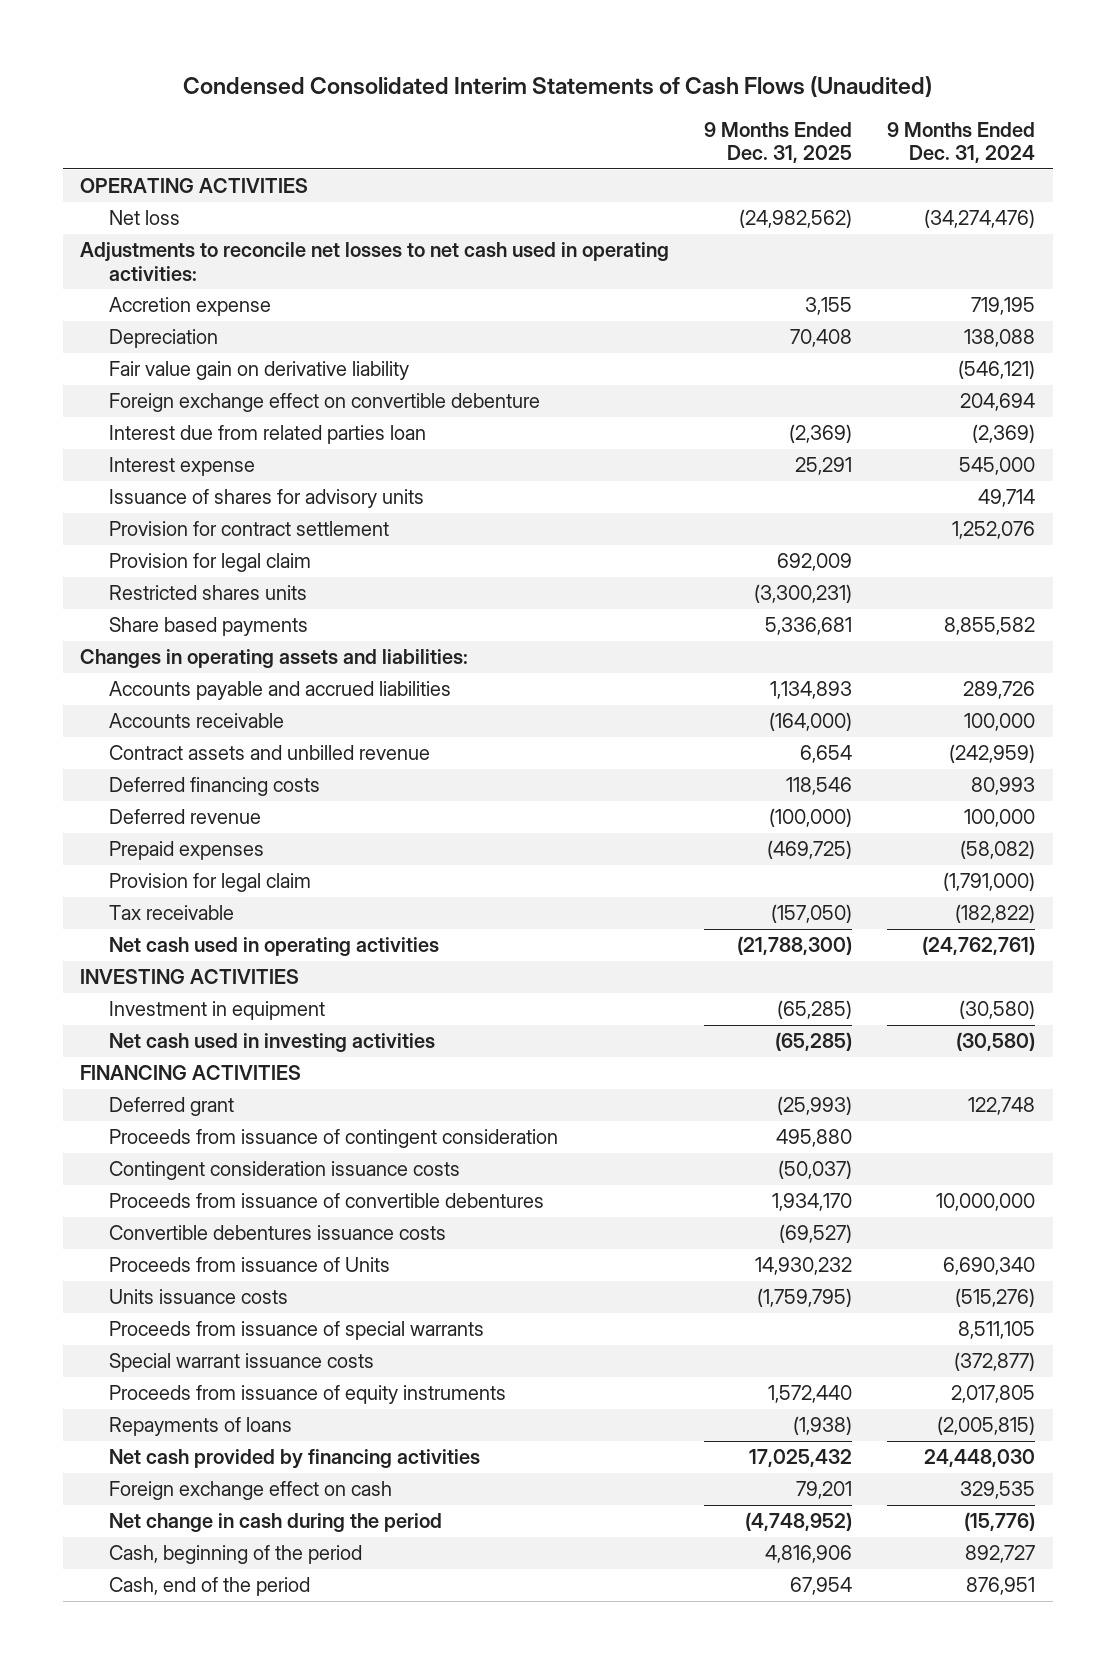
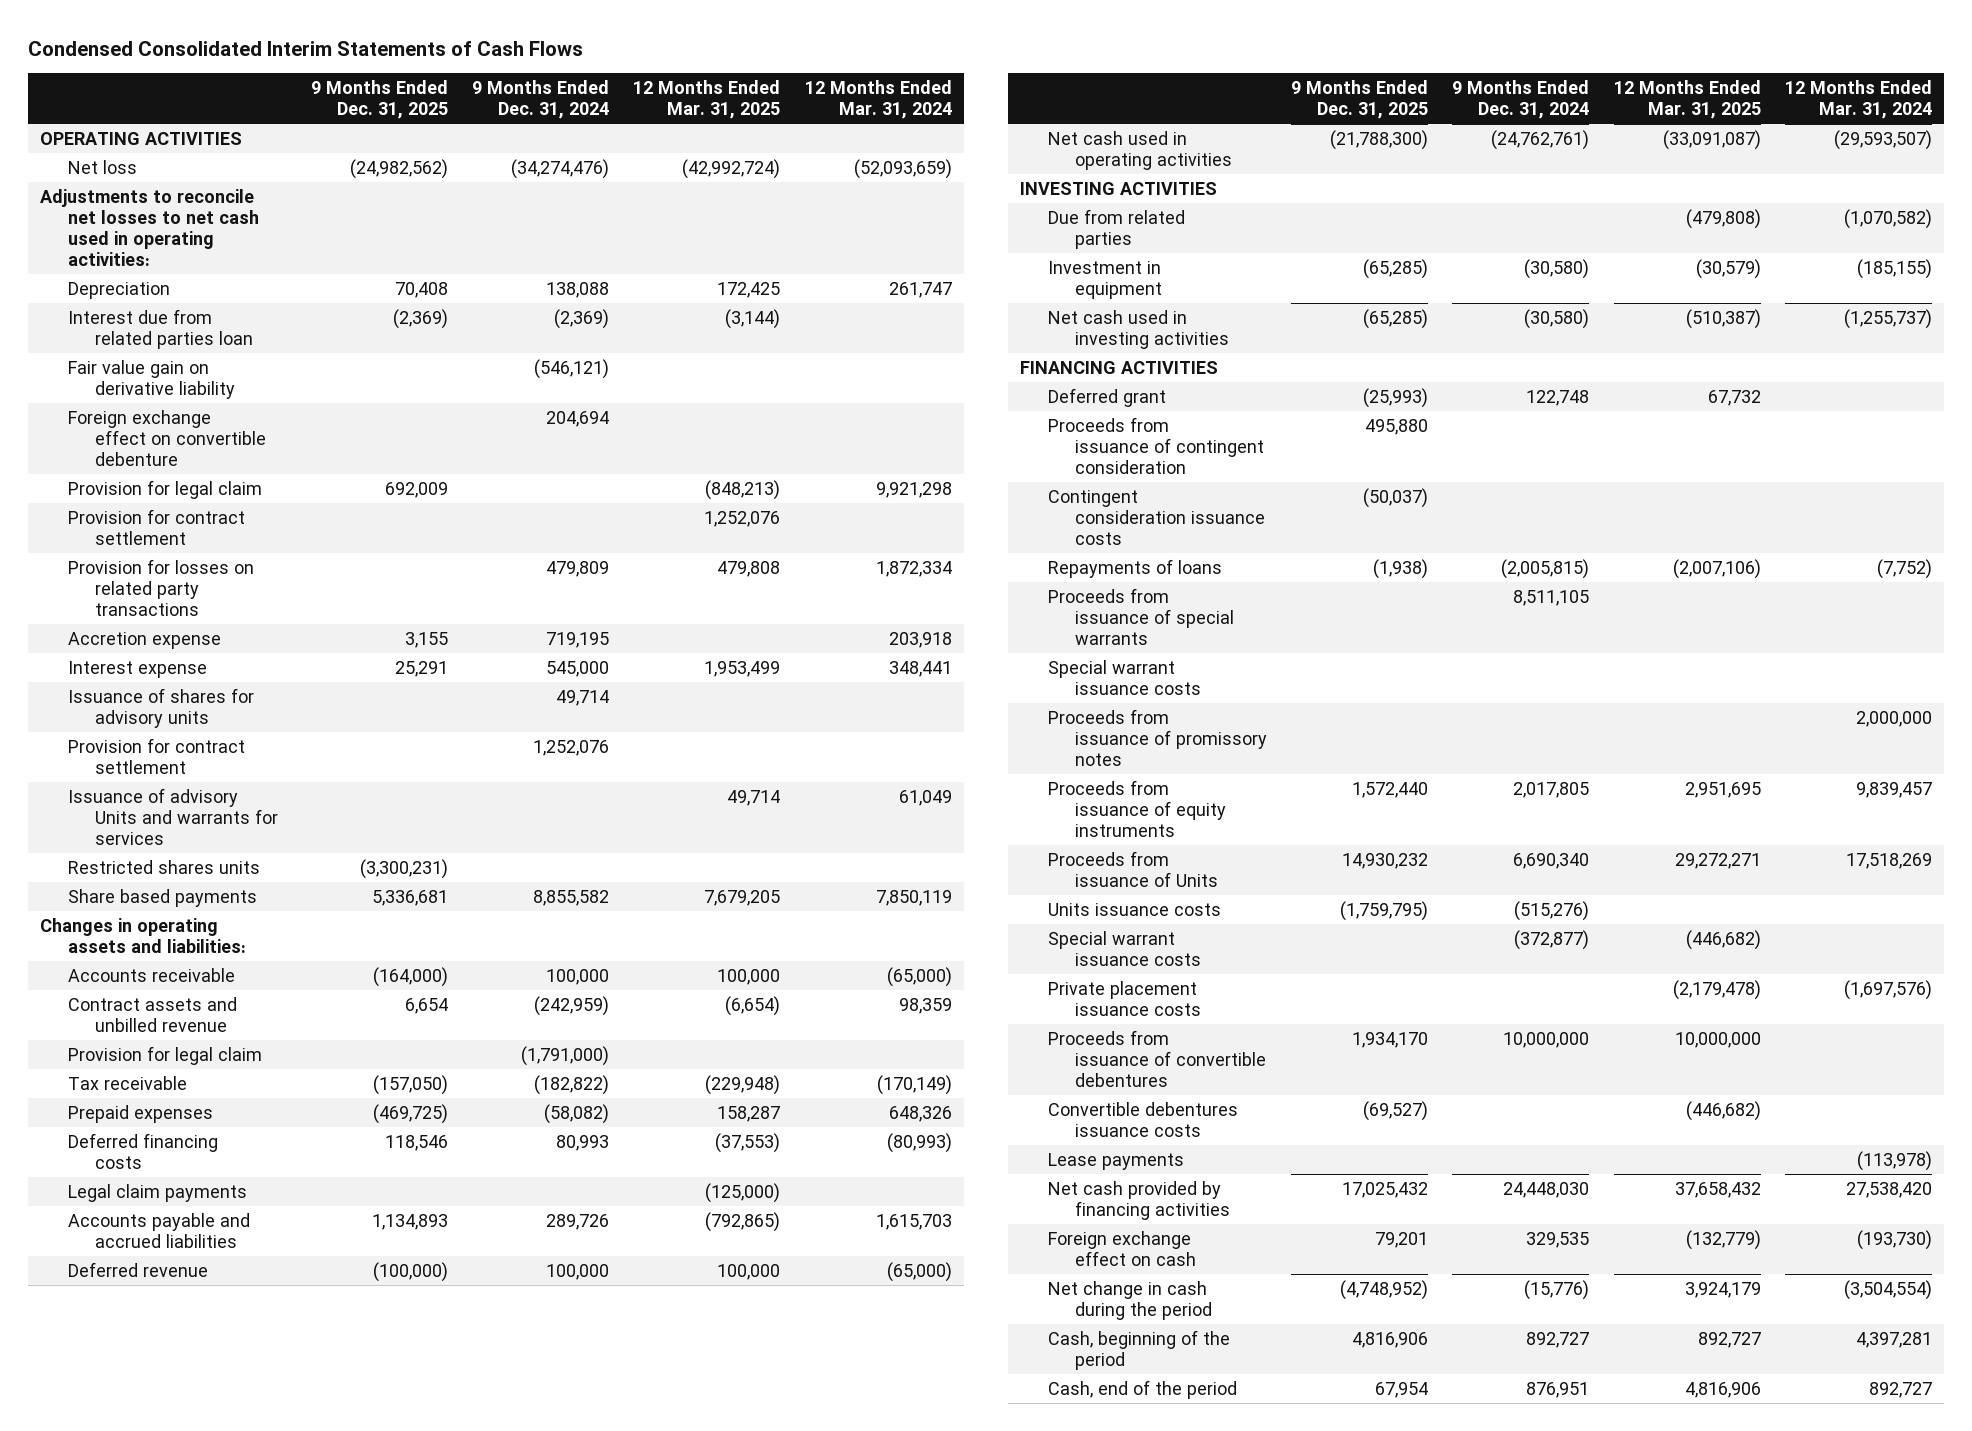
- Condensed Consolidated Interim Statements of Cash Flows (Unaudited)
+ Condensed Consolidated Interim Statements of Cash Flows
- | 9 Months Ended Dec. 31, 2025 | 9 Months Ended Dec. 31, 2024
+ | 9 Months Ended Dec. 31, 2025 | 9 Months Ended Dec. 31, 2024 | 12 Months Ended Mar. 31, 2025 | 12 Months Ended Mar. 31, 2024
moved up: Interest due from related parties loan | (2,369) | (2,369) | (3,144) |
moved up: Provision for legal claim | 692,009 | | (848,213) | 9,921,298
+ Provision for contract settlement | | | 1,252,076 |
+ Provision for losses on related party transactions | | 479,809 | 479,808 | 1,872,334
moved down: Accretion expense | 3,155 | 719,195 | | 203,918
+ Issuance of advisory Units and warrants for services | | | 49,714 | 61,049
moved down: Prepaid expenses | (469,725) | (58,082) | 158,287 | 648,326
moved down: Deferred financing costs | 118,546 | 80,993 | (37,553) | (80,993)
+ Legal claim payments | | | (125,000) |
moved down: Accounts payable and accrued liabilities | 1,134,893 | 289,726 | (792,865) | 1,615,703
moved down: Deferred revenue | (100,000) | 100,000 | 100,000 | (65,000)
+ Due from related parties | | | (479,808) | (1,070,582)
moved up: Repayments of loans | (1,938) | (2,005,815) | (2,007,106) | (7,752)
moved up: Proceeds from issuance of special warrants | | 8,511,105 | |
+ Special warrant issuance costs
+ Proceeds from issuance of promissory notes | | | | 2,000,000
moved up: Proceeds from issuance of equity instruments | 1,572,440 | 2,017,805 | 2,951,695 | 9,839,457
+ Private placement issuance costs | | | (2,179,478) | (1,697,576)
moved down: Proceeds from issuance of convertible debentures | 1,934,170 | 10,000,000 | 10,000,000 |
moved down: Convertible debentures issuance costs | (69,527) | | (446,682) |
+ Lease payments | | | | (113,978)

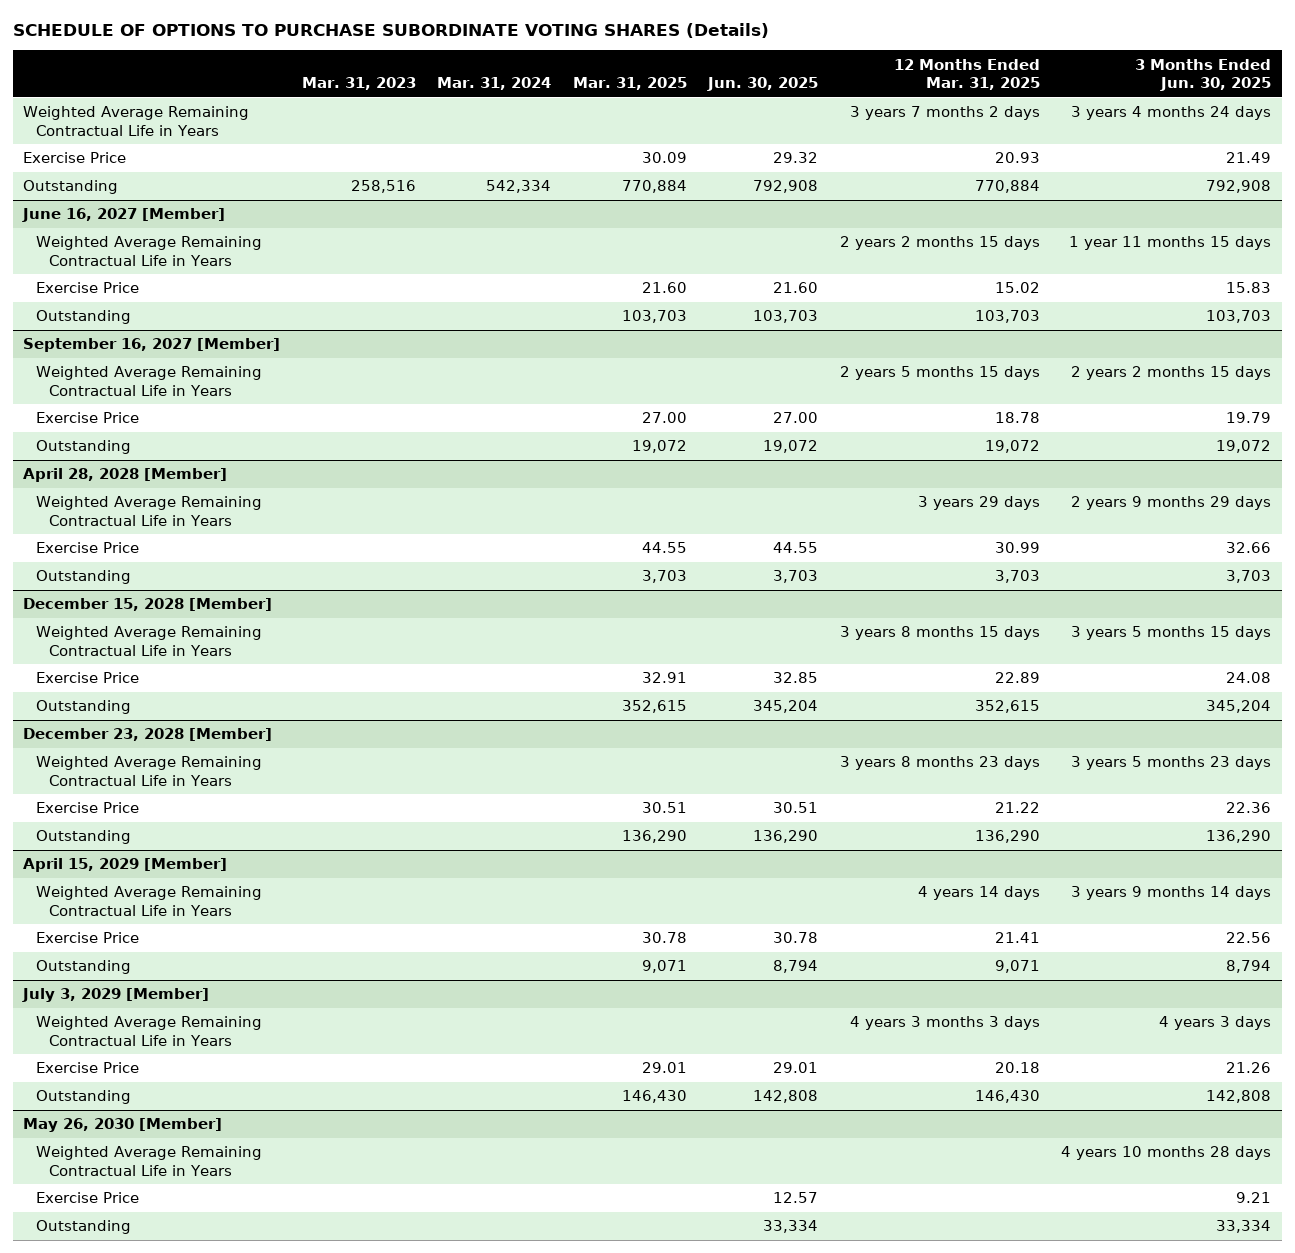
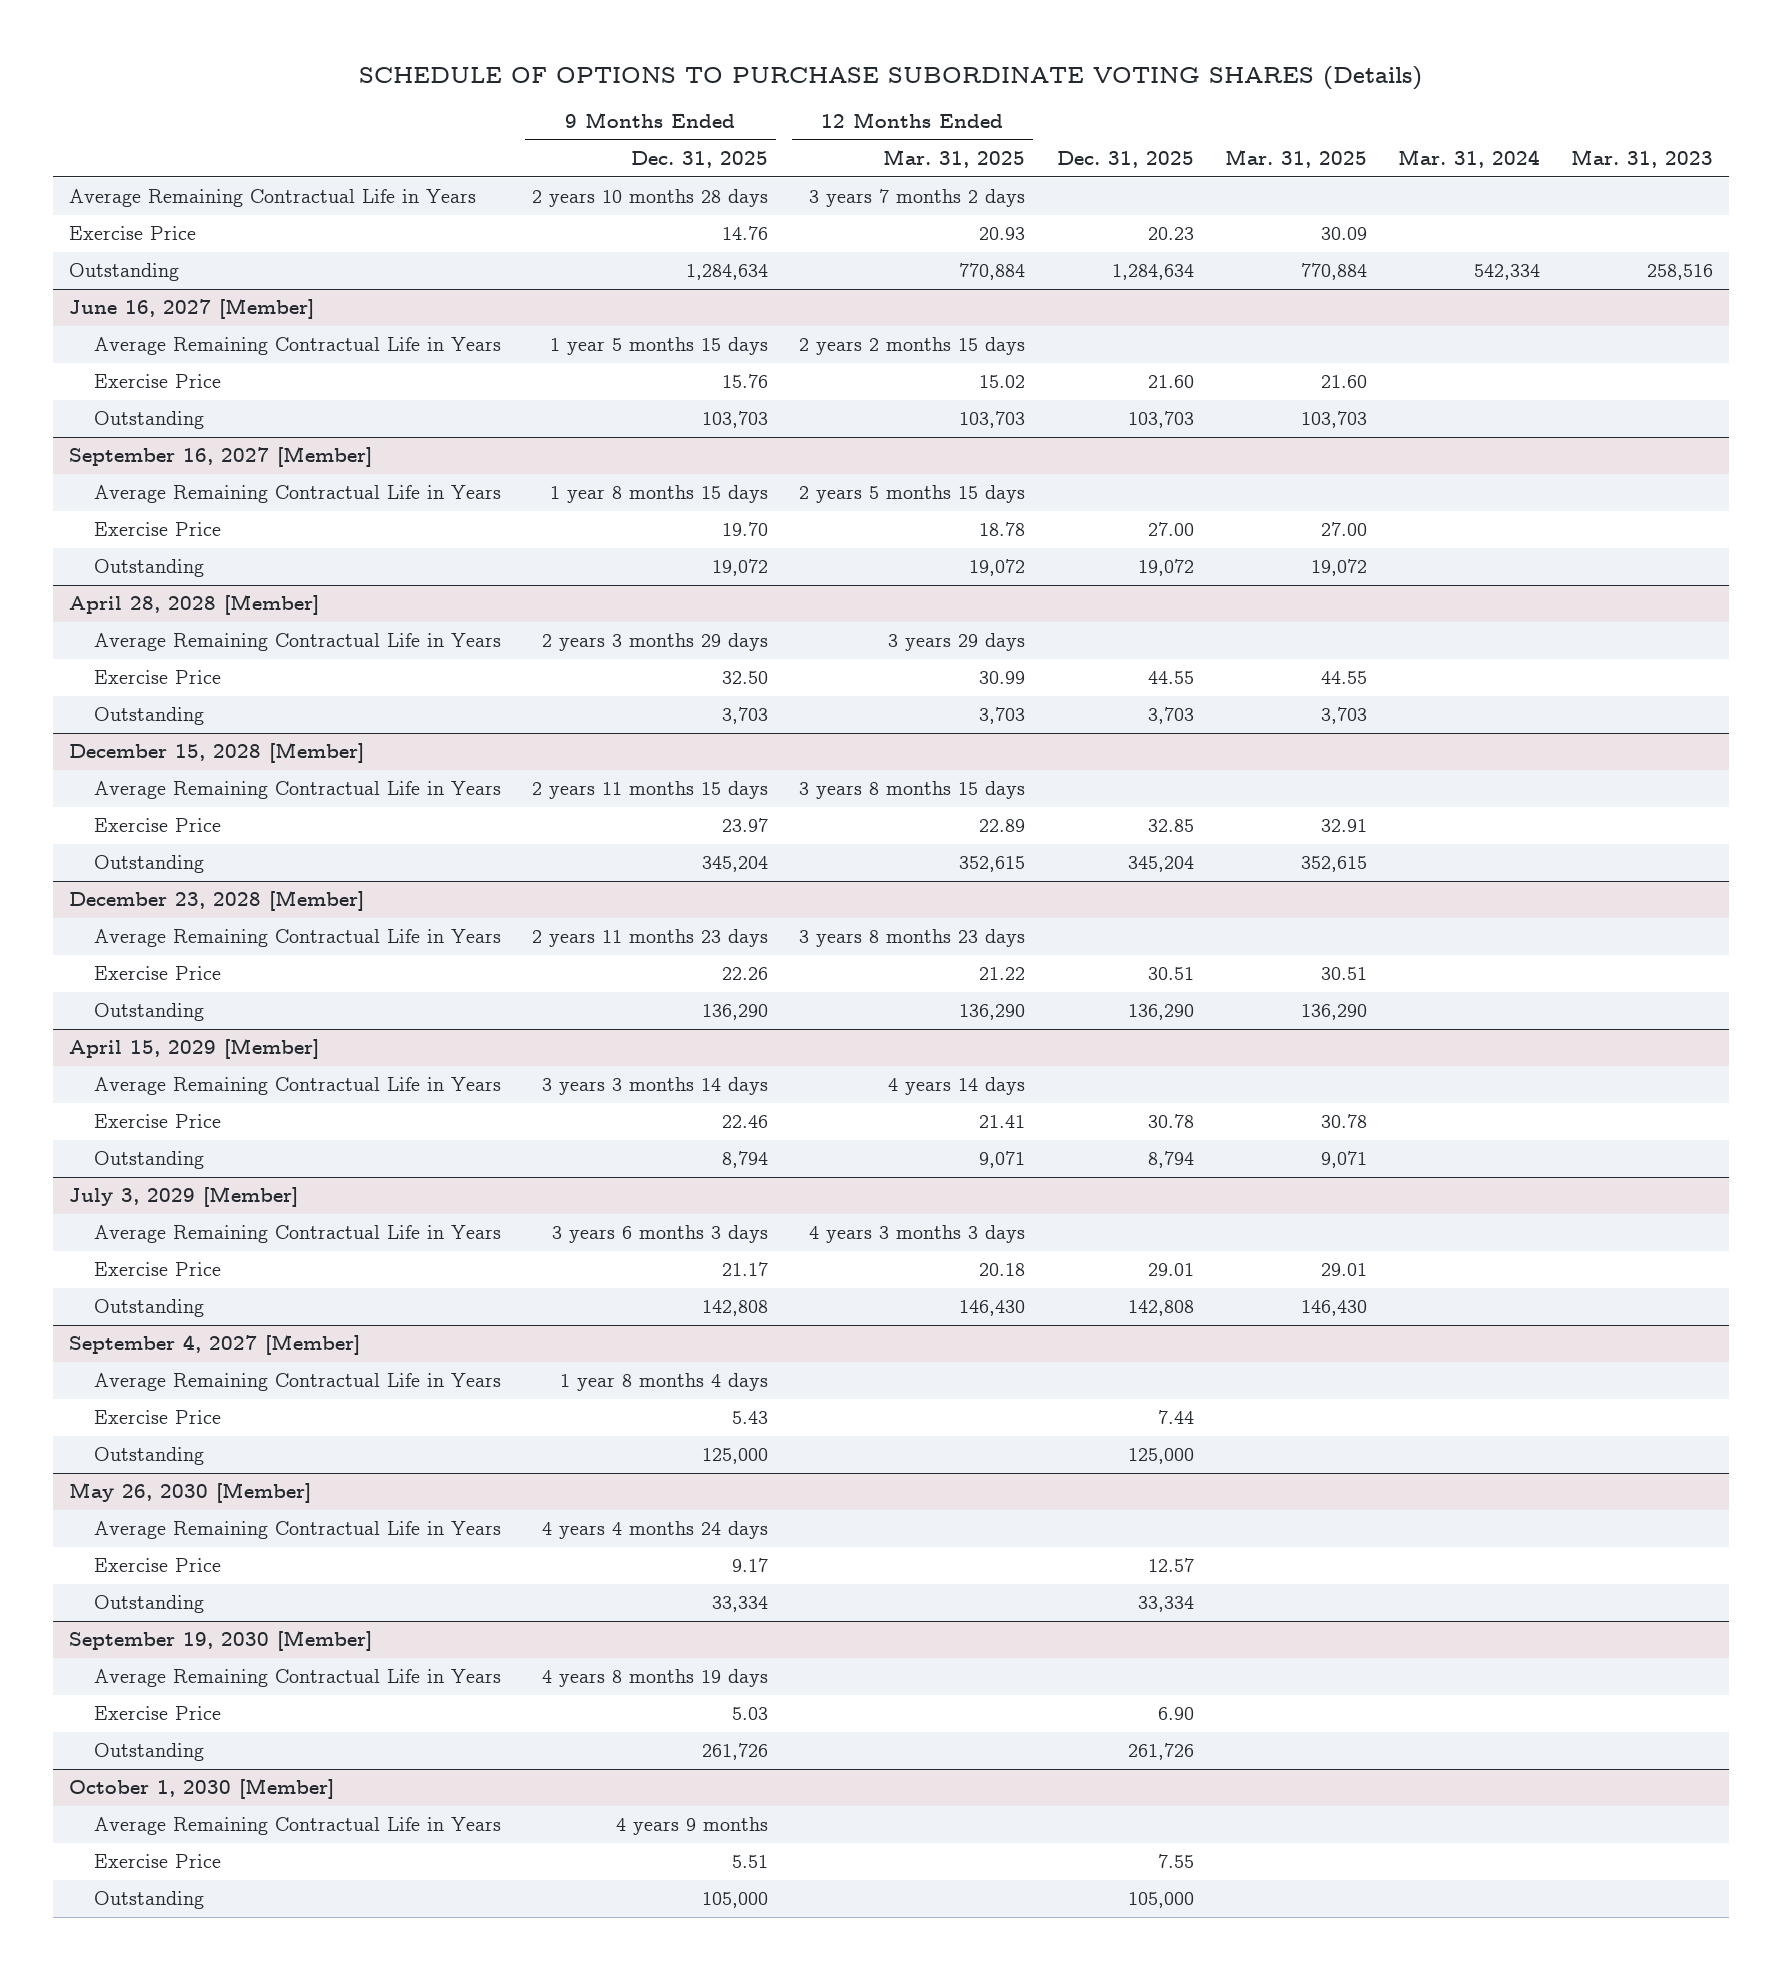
- | Mar. 31, 2023 | Mar. 31, 2024 | Mar. 31, 2025 | Jun. 30, 2025 | 12 Months Ended Mar. 31, 2025 | 3 Months Ended Jun. 30, 2025
+ | 9 Months Ended Dec. 31, 2025 | 12 Months Ended Mar. 31, 2025 | Dec. 31, 2025 | Mar. 31, 2025 | Mar. 31, 2024 | Mar. 31, 2023
- Weighted Average Remaining Contractual Life in Years | | | | | 3 years 7 months 2 days | 3 years 4 months 24 days
+ Average Remaining Contractual Life in Years | 2 years 10 months 28 days | 3 years 7 months 2 days | | | |
@ June 16, 2027 [Member]
- Weighted Average Remaining Contractual Life in Years | | | | | 2 years 2 months 15 days | 1 year 11 months 15 days
+ Average Remaining Contractual Life in Years | 1 year 5 months 15 days | 2 years 2 months 15 days | | | |
@ September 16, 2027 [Member]
- Weighted Average Remaining Contractual Life in Years | | | | | 2 years 5 months 15 days | 2 years 2 months 15 days
+ Average Remaining Contractual Life in Years | 1 year 8 months 15 days | 2 years 5 months 15 days | | | |
@ April 28, 2028 [Member]
- Weighted Average Remaining Contractual Life in Years | | | | | 3 years 29 days | 2 years 9 months 29 days
+ Average Remaining Contractual Life in Years | 2 years 3 months 29 days | 3 years 29 days | | | |
@ December 15, 2028 [Member]
- Weighted Average Remaining Contractual Life in Years | | | | | 3 years 8 months 15 days | 3 years 5 months 15 days
+ Average Remaining Contractual Life in Years | 2 years 11 months 15 days | 3 years 8 months 15 days | | | |
@ December 23, 2028 [Member]
- Weighted Average Remaining Contractual Life in Years | | | | | 3 years 8 months 23 days | 3 years 5 months 23 days
+ Average Remaining Contractual Life in Years | 2 years 11 months 23 days | 3 years 8 months 23 days | | | |
@ April 15, 2029 [Member]
- Weighted Average Remaining Contractual Life in Years | | | | | 4 years 14 days | 3 years 9 months 14 days
+ Average Remaining Contractual Life in Years | 3 years 3 months 14 days | 4 years 14 days | | | |
@ July 3, 2029 [Member]
- Weighted Average Remaining Contractual Life in Years | | | | | 4 years 3 months 3 days | 4 years 3 days
+ Average Remaining Contractual Life in Years | 3 years 6 months 3 days | 4 years 3 months 3 days | | | |
+ September 4, 2027 [Member]
+ Average Remaining Contractual Life in Years | 1 year 8 months 4 days | | | | |
+ Exercise Price | 5.43 | | 7.44 | | |
+ Outstanding | 125,000 | | 125,000 | | |
@ May 26, 2030 [Member]
- Weighted Average Remaining Contractual Life in Years | | | | | | 4 years 10 months 28 days
+ Average Remaining Contractual Life in Years | 4 years 4 months 24 days | | | | |
+ September 19, 2030 [Member]
+ Average Remaining Contractual Life in Years | 4 years 8 months 19 days | | | | |
+ Exercise Price | 5.03 | | 6.90 | | |
+ Outstanding | 261,726 | | 261,726 | | |
+ October 1, 2030 [Member]
+ Average Remaining Contractual Life in Years | 4 years 9 months | | | | |
+ Exercise Price | 5.51 | | 7.55 | | |
+ Outstanding | 105,000 | | 105,000 | | |

